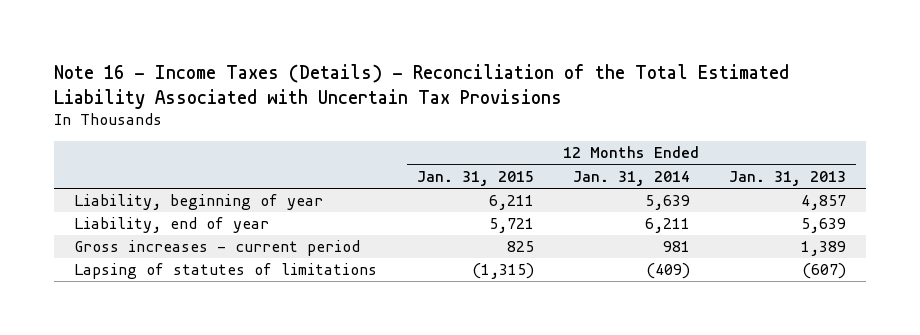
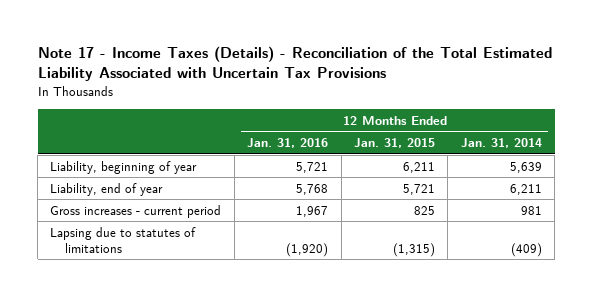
- Note 16 - Income Taxes (Details) - Reconciliation of the Total Estimated Liability Associated with Uncertain Tax Provisions
+ Note 17 - Income Taxes (Details) - Reconciliation of the Total Estimated Liability Associated with Uncertain Tax Provisions
- | 12 Months Ended Jan. 31, 2015 | 12 Months Ended Jan. 31, 2014 | 12 Months Ended Jan. 31, 2013
+ | 12 Months Ended Jan. 31, 2016 | 12 Months Ended Jan. 31, 2015 | 12 Months Ended Jan. 31, 2014
- Lapsing of statutes of limitations | (1,315) | (409) | (607)
+ Lapsing due to statutes of limitations | (1,920) | (1,315) | (409)

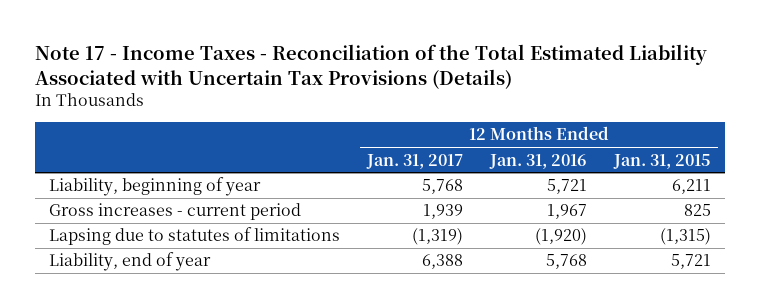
- Note 17 - Income Taxes (Details) - Reconciliation of the Total Estimated Liability Associated with Uncertain Tax Provisions
+ Note 17 - Income Taxes - Reconciliation of the Total Estimated Liability Associated with Uncertain Tax Provisions (Details)
- | 12 Months Ended Jan. 31, 2016 | 12 Months Ended Jan. 31, 2015 | 12 Months Ended Jan. 31, 2014
+ | 12 Months Ended Jan. 31, 2017 | 12 Months Ended Jan. 31, 2016 | 12 Months Ended Jan. 31, 2015
moved down: Liability, end of year | 6,388 | 5,768 | 5,721

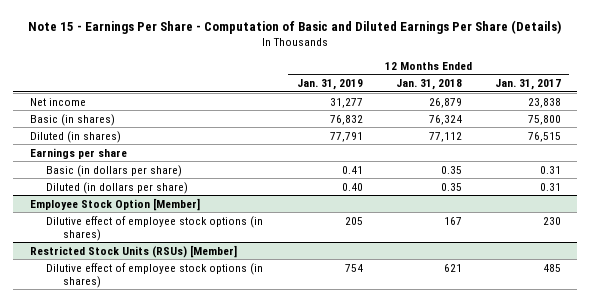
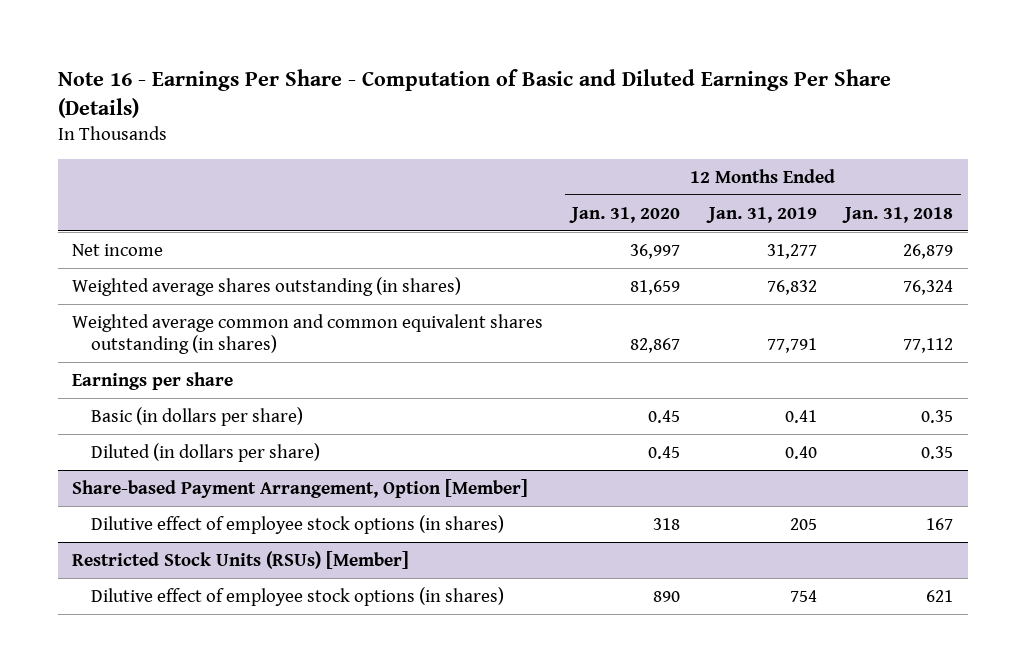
- Note 15 - Earnings Per Share - Computation of Basic and Diluted Earnings Per Share (Details)
+ Note 16 - Earnings Per Share - Computation of Basic and Diluted Earnings Per Share (Details)
- | 12 Months Ended Jan. 31, 2019 | 12 Months Ended Jan. 31, 2018 | 12 Months Ended Jan. 31, 2017
+ | 12 Months Ended Jan. 31, 2020 | 12 Months Ended Jan. 31, 2019 | 12 Months Ended Jan. 31, 2018
- Basic (in shares) | 76,832 | 76,324 | 75,800
- Diluted (in shares) | 77,791 | 77,112 | 76,515
+ Weighted average shares outstanding (in shares) | 81,659 | 76,832 | 76,324
+ Weighted average common and common equivalent shares outstanding (in shares) | 82,867 | 77,791 | 77,112
- Employee Stock Option [Member]
+ Share-based Payment Arrangement, Option [Member]

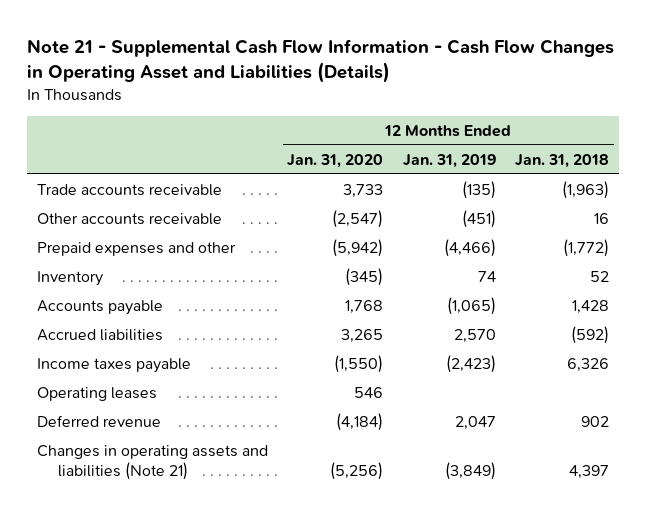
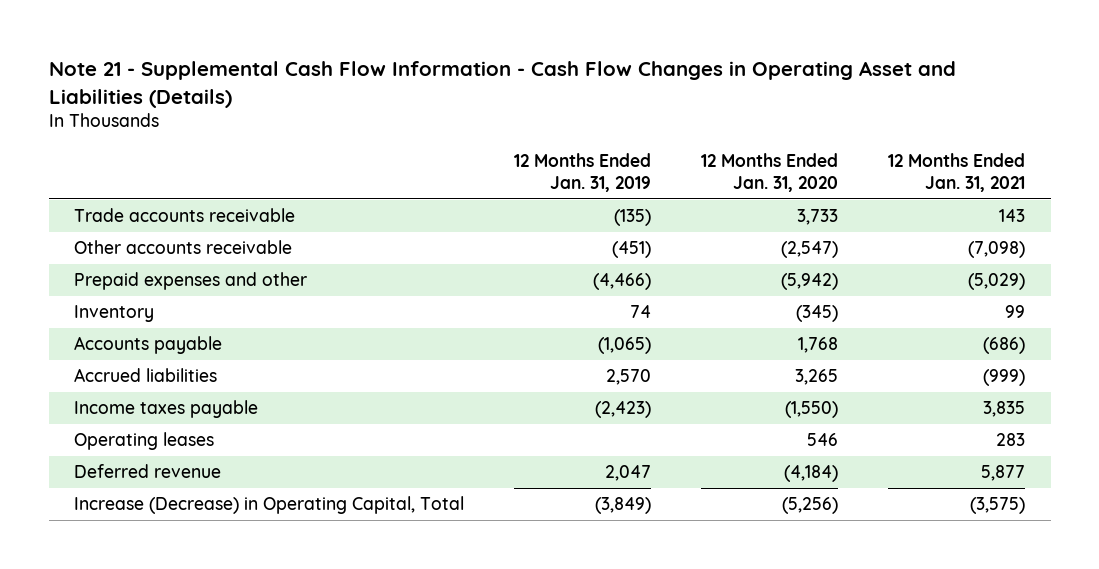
- | 12 Months Ended Jan. 31, 2020 | 12 Months Ended Jan. 31, 2019 | 12 Months Ended Jan. 31, 2018
+ | 12 Months Ended Jan. 31, 2019 | 12 Months Ended Jan. 31, 2020 | 12 Months Ended Jan. 31, 2021
- Changes in operating assets and liabilities (Note 21) | (5,256) | (3,849) | 4,397
+ Increase (Decrease) in Operating Capital, Total | (3,849) | (5,256) | (3,575)

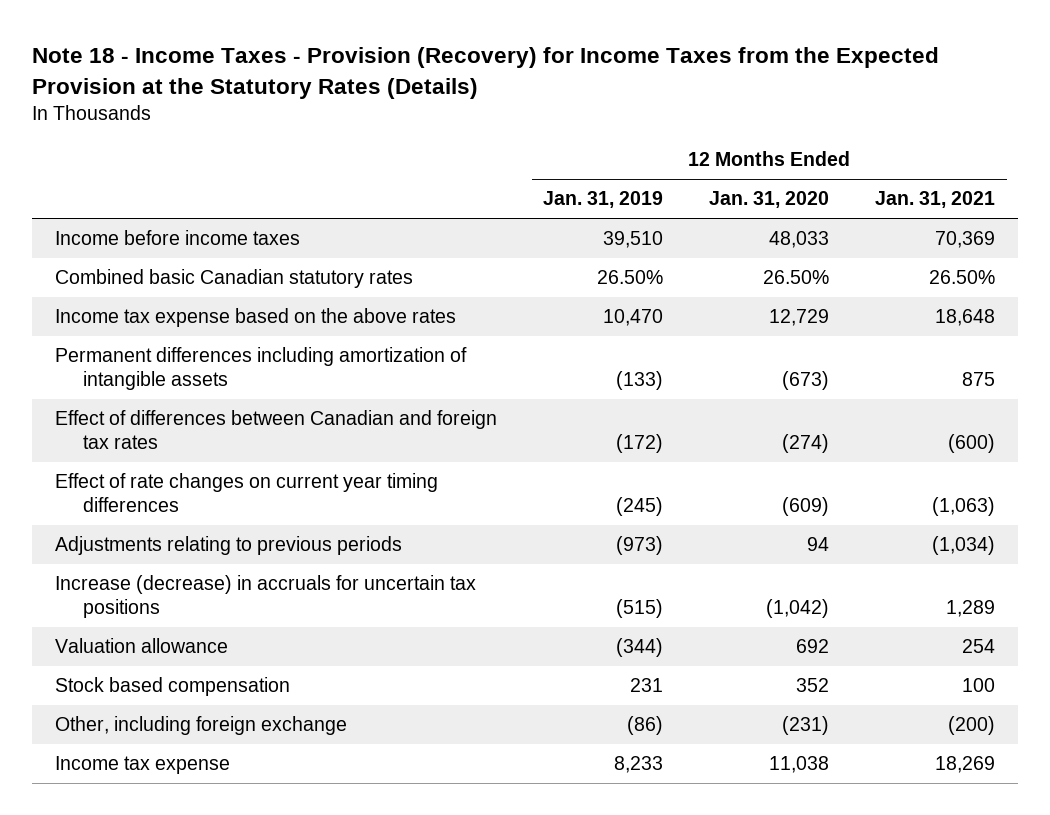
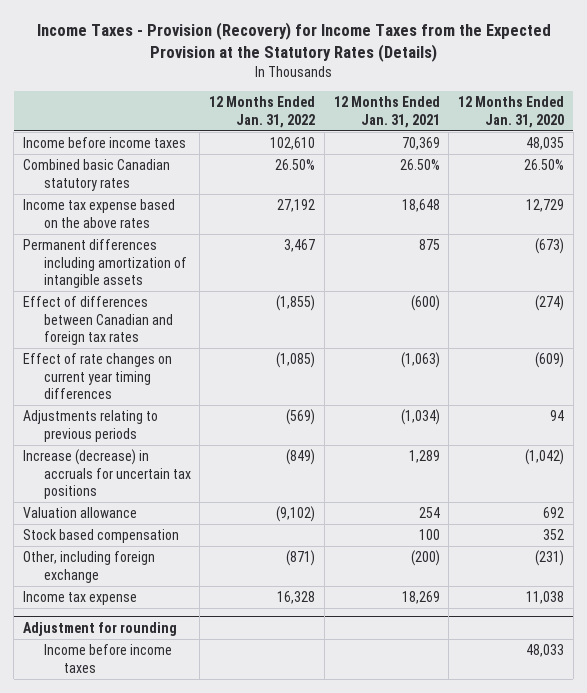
- Note 18 - Income Taxes - Provision (Recovery) for Income Taxes from the Expected Provision at the Statutory Rates (Details)
+ Income Taxes - Provision (Recovery) for Income Taxes from the Expected Provision at the Statutory Rates (Details)
- | 12 Months Ended Jan. 31, 2019 | 12 Months Ended Jan. 31, 2020 | 12 Months Ended Jan. 31, 2021
+ | 12 Months Ended Jan. 31, 2022 | 12 Months Ended Jan. 31, 2021 | 12 Months Ended Jan. 31, 2020
- Income before income taxes | 39,510 | 48,033 | 70,369
+ Income before income taxes | 102,610 | 70,369 | 48,035
+ Adjustment for rounding
+ Income before income taxes | | | 48,033

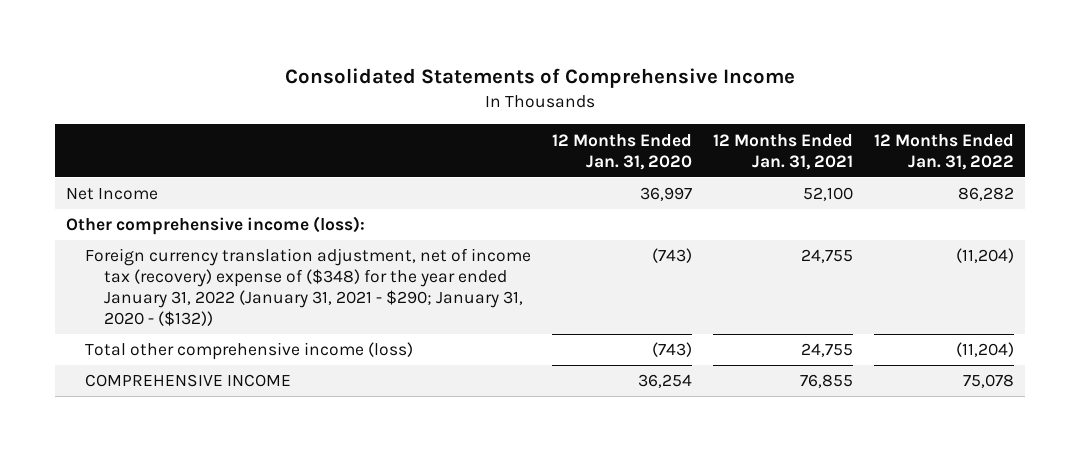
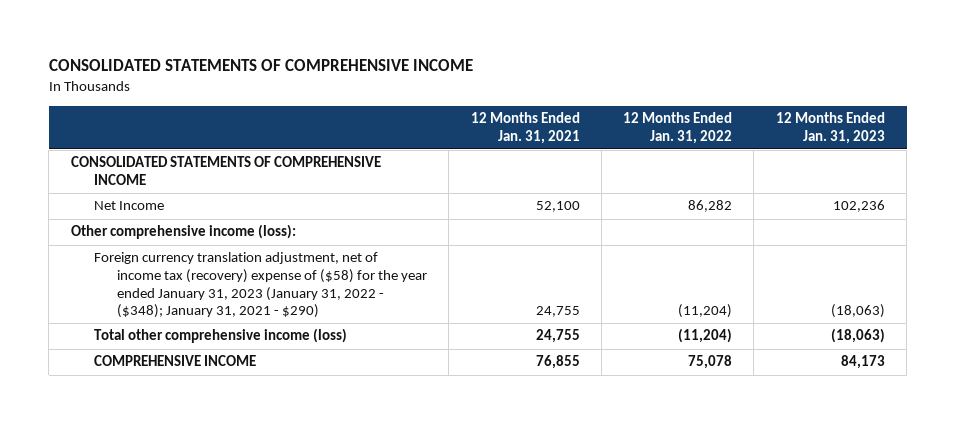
- Consolidated Statements of Comprehensive Income
+ CONSOLIDATED STATEMENTS OF COMPREHENSIVE INCOME
- | 12 Months Ended Jan. 31, 2020 | 12 Months Ended Jan. 31, 2021 | 12 Months Ended Jan. 31, 2022
+ | 12 Months Ended Jan. 31, 2021 | 12 Months Ended Jan. 31, 2022 | 12 Months Ended Jan. 31, 2023
+ CONSOLIDATED STATEMENTS OF COMPREHENSIVE INCOME
- Foreign currency translation adjustment, net of income tax (recovery) expense of ($348) for the year ended January 31, 2022 (January 31, 2021 - $290; January 31, 2020 - ($132)) | (743) | 24,755 | (11,204)
+ Foreign currency translation adjustment, net of income tax (recovery) expense of ($58) for the year ended January 31, 2023 (January 31, 2022 - ($348); January 31, 2021 - $290) | 24,755 | (11,204) | (18,063)

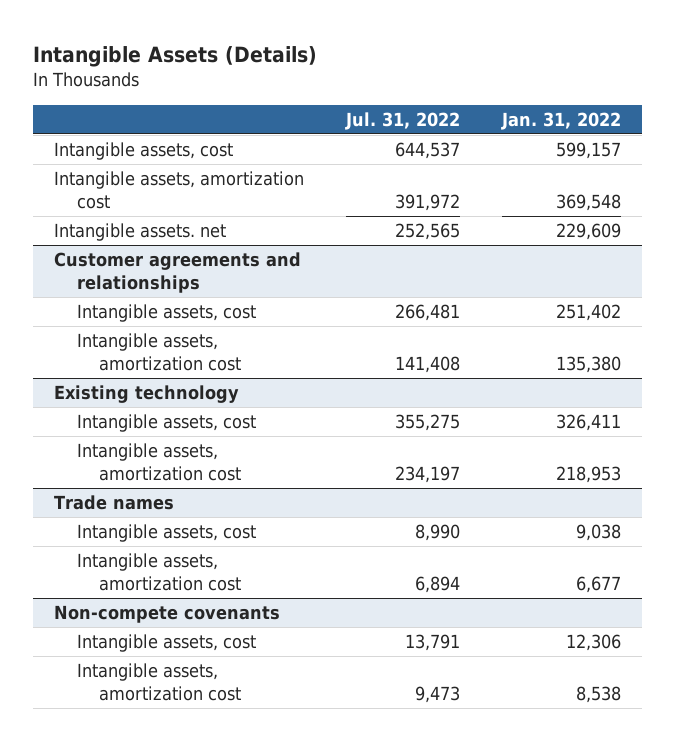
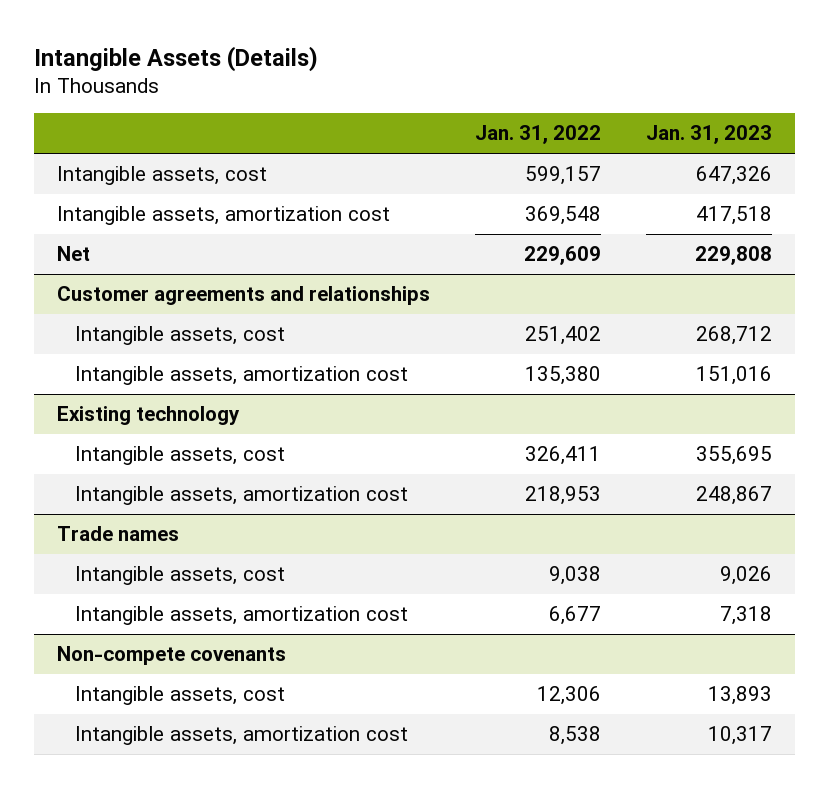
- | Jul. 31, 2022 | Jan. 31, 2022
+ | Jan. 31, 2022 | Jan. 31, 2023
- Intangible assets. net | 252,565 | 229,609
+ Net | 229,609 | 229,808

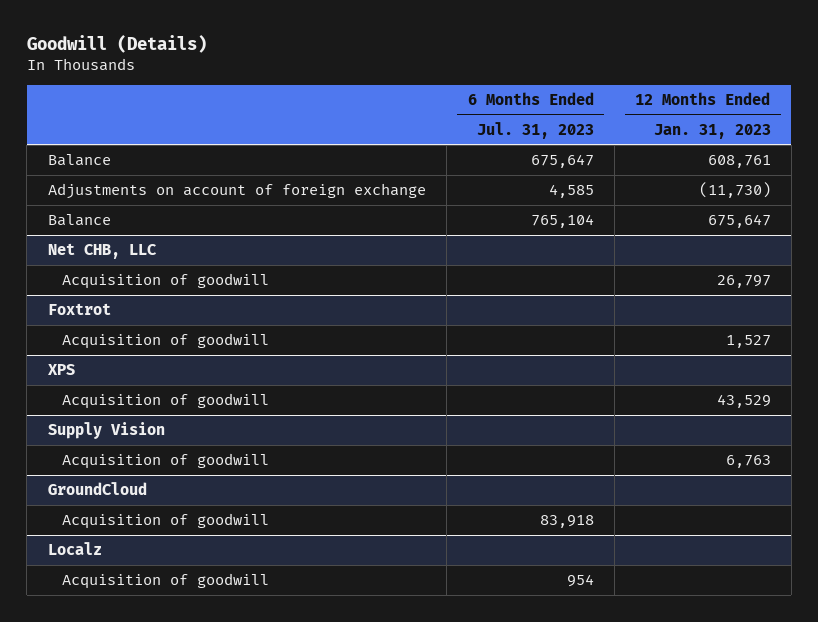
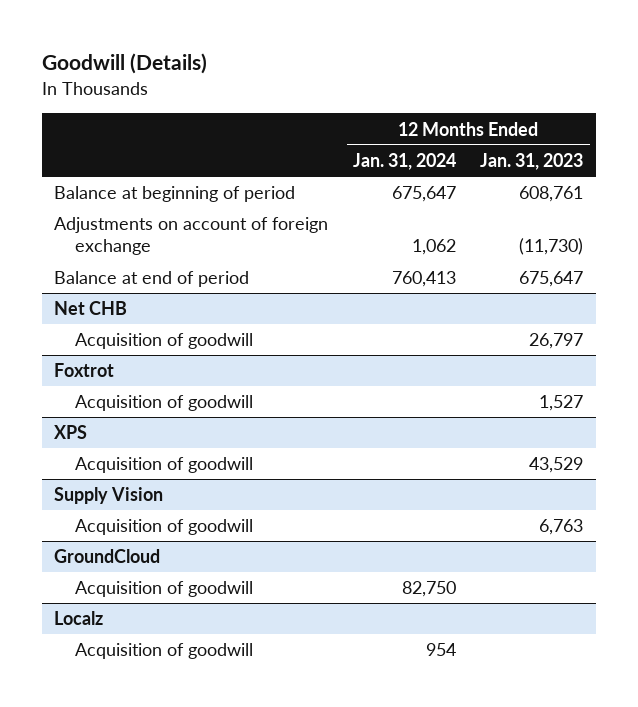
- | 6 Months Ended Jul. 31, 2023 | 12 Months Ended Jan. 31, 2023
+ | 12 Months Ended Jan. 31, 2024 | 12 Months Ended Jan. 31, 2023
- Balance | 675,647 | 608,761
+ Balance at beginning of period | 675,647 | 608,761
- Balance | 765,104 | 675,647
- Net CHB, LLC
+ Balance at end of period | 760,413 | 675,647
+ Net CHB

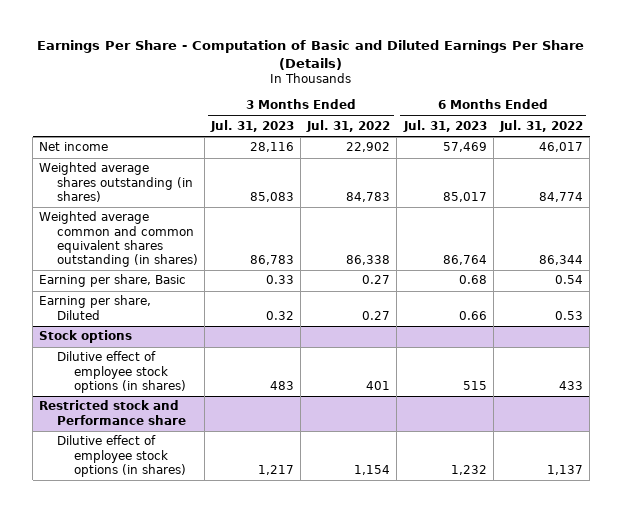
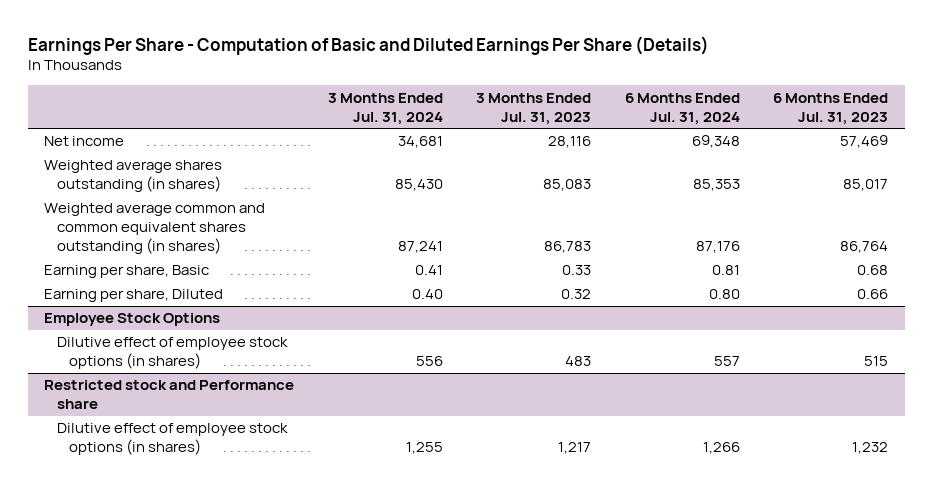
- | 3 Months Ended Jul. 31, 2023 | 3 Months Ended Jul. 31, 2022 | 6 Months Ended Jul. 31, 2023 | 6 Months Ended Jul. 31, 2022
+ | 3 Months Ended Jul. 31, 2024 | 3 Months Ended Jul. 31, 2023 | 6 Months Ended Jul. 31, 2024 | 6 Months Ended Jul. 31, 2023
- Stock options
+ Employee Stock Options

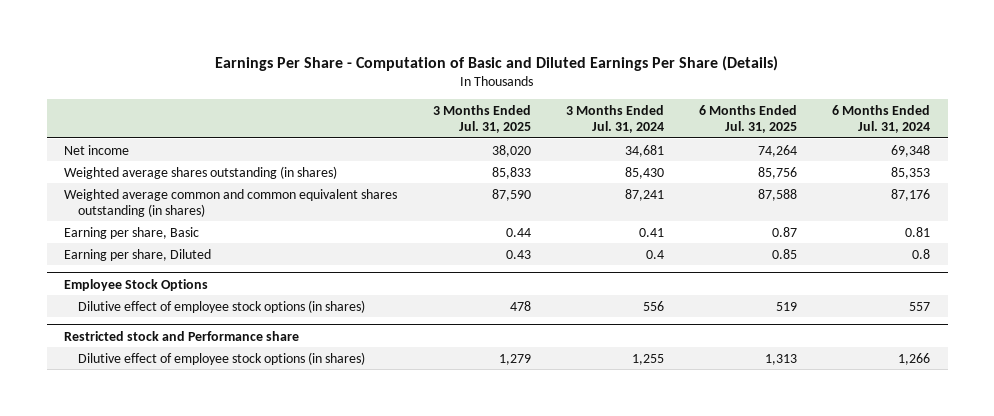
- | 3 Months Ended Jul. 31, 2024 | 3 Months Ended Jul. 31, 2023 | 6 Months Ended Jul. 31, 2024 | 6 Months Ended Jul. 31, 2023
+ | 3 Months Ended Jul. 31, 2025 | 3 Months Ended Jul. 31, 2024 | 6 Months Ended Jul. 31, 2025 | 6 Months Ended Jul. 31, 2024
- Earning per share, Diluted | 0.40 | 0.32 | 0.80 | 0.66
+ Earning per share, Diluted | 0.43 | 0.4 | 0.85 | 0.8

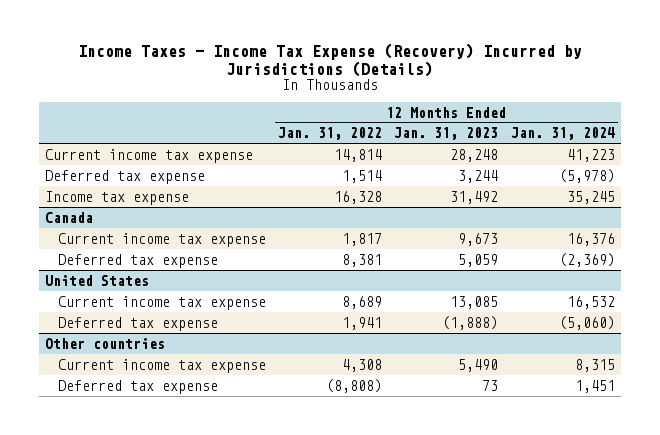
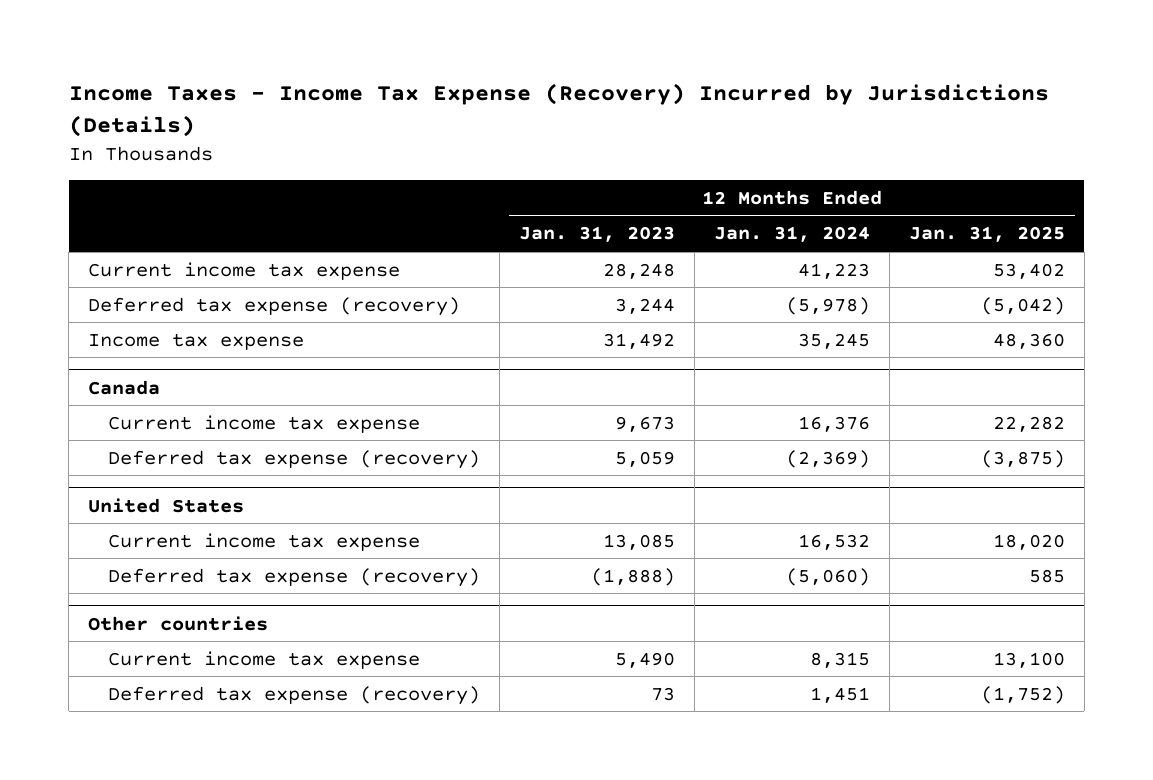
- | 12 Months Ended Jan. 31, 2022 | 12 Months Ended Jan. 31, 2023 | 12 Months Ended Jan. 31, 2024
+ | 12 Months Ended Jan. 31, 2023 | 12 Months Ended Jan. 31, 2024 | 12 Months Ended Jan. 31, 2025
- Deferred tax expense | 1,514 | 3,244 | (5,978)
+ Deferred tax expense (recovery) | 3,244 | (5,978) | (5,042)
@ Canada
- Deferred tax expense | 8,381 | 5,059 | (2,369)
+ Deferred tax expense (recovery) | 5,059 | (2,369) | (3,875)
@ United States
- Deferred tax expense | 1,941 | (1,888) | (5,060)
+ Deferred tax expense (recovery) | (1,888) | (5,060) | 585
@ Other countries
- Deferred tax expense | (8,808) | 73 | 1,451
+ Deferred tax expense (recovery) | 73 | 1,451 | (1,752)

